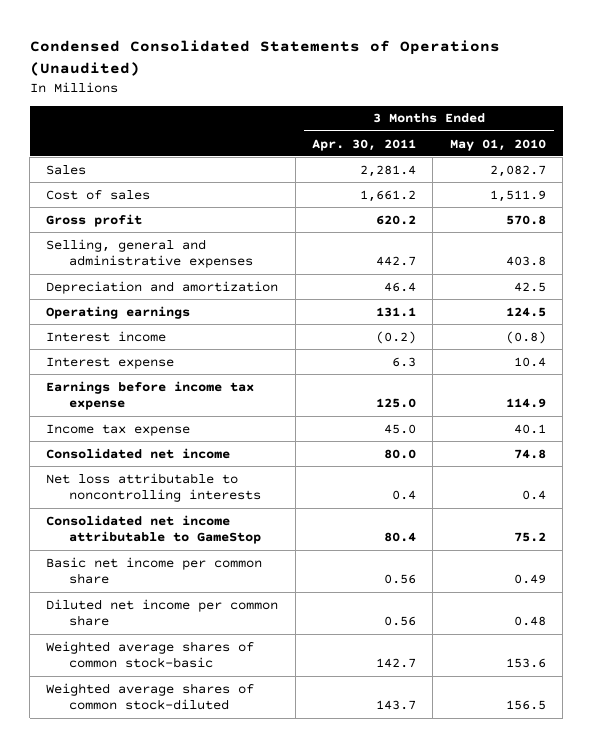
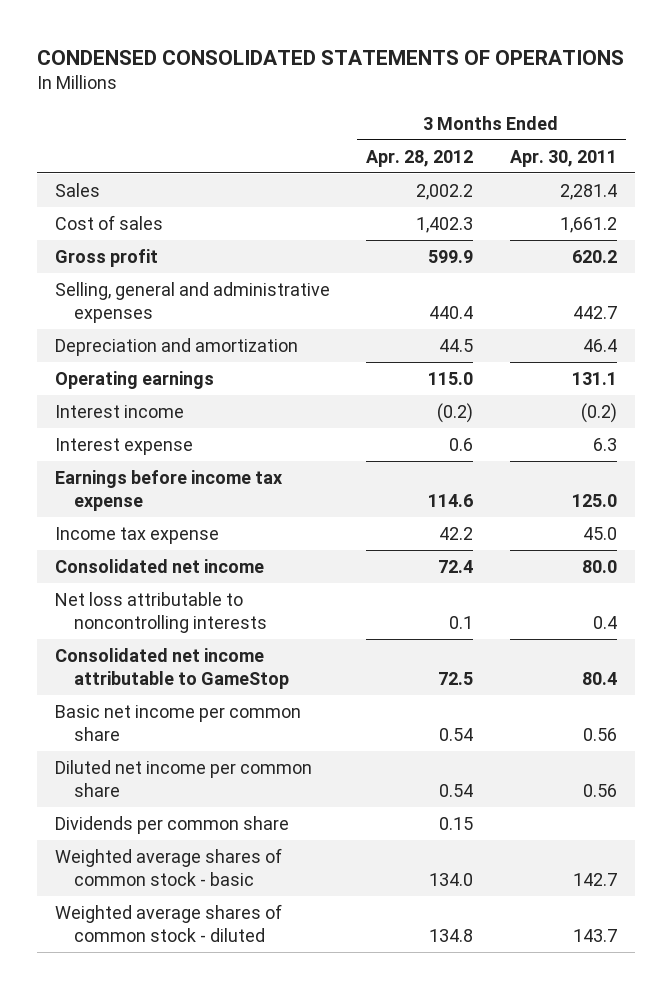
- Condensed Consolidated Statements of Operations (Unaudited)
+ CONDENSED CONSOLIDATED STATEMENTS OF OPERATIONS
- | 3 Months Ended Apr. 30, 2011 | 3 Months Ended May 01, 2010
+ | 3 Months Ended Apr. 28, 2012 | 3 Months Ended Apr. 30, 2011
- Weighted average shares of common stock-basic | 142.7 | 153.6
- Weighted average shares of common stock-diluted | 143.7 | 156.5
+ Dividends per common share | 0.15 |
+ Weighted average shares of common stock - basic | 134.0 | 142.7
+ Weighted average shares of common stock - diluted | 134.8 | 143.7

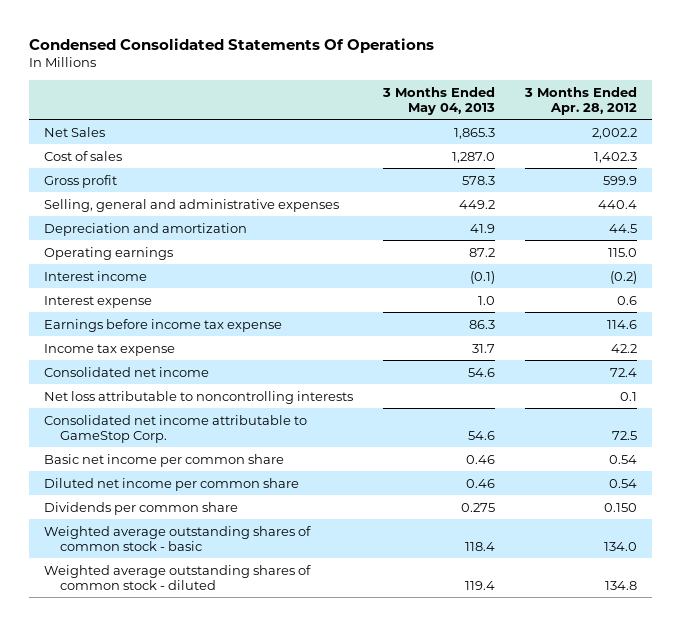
- CONDENSED CONSOLIDATED STATEMENTS OF OPERATIONS
+ Condensed Consolidated Statements Of Operations
- | 3 Months Ended Apr. 28, 2012 | 3 Months Ended Apr. 30, 2011
+ | 3 Months Ended May 04, 2013 | 3 Months Ended Apr. 28, 2012
- Sales | 2,002.2 | 2,281.4
+ Net Sales | 1,865.3 | 2,002.2
- Consolidated net income attributable to GameStop | 72.5 | 80.4
+ Consolidated net income attributable to GameStop Corp. | 54.6 | 72.5
- Dividends per common share | 0.15 |
- Weighted average shares of common stock - basic | 134.0 | 142.7
- Weighted average shares of common stock - diluted | 134.8 | 143.7
+ Dividends per common share | 0.275 | 0.150
+ Weighted average outstanding shares of common stock - basic | 118.4 | 134.0
+ Weighted average outstanding shares of common stock - diluted | 119.4 | 134.8

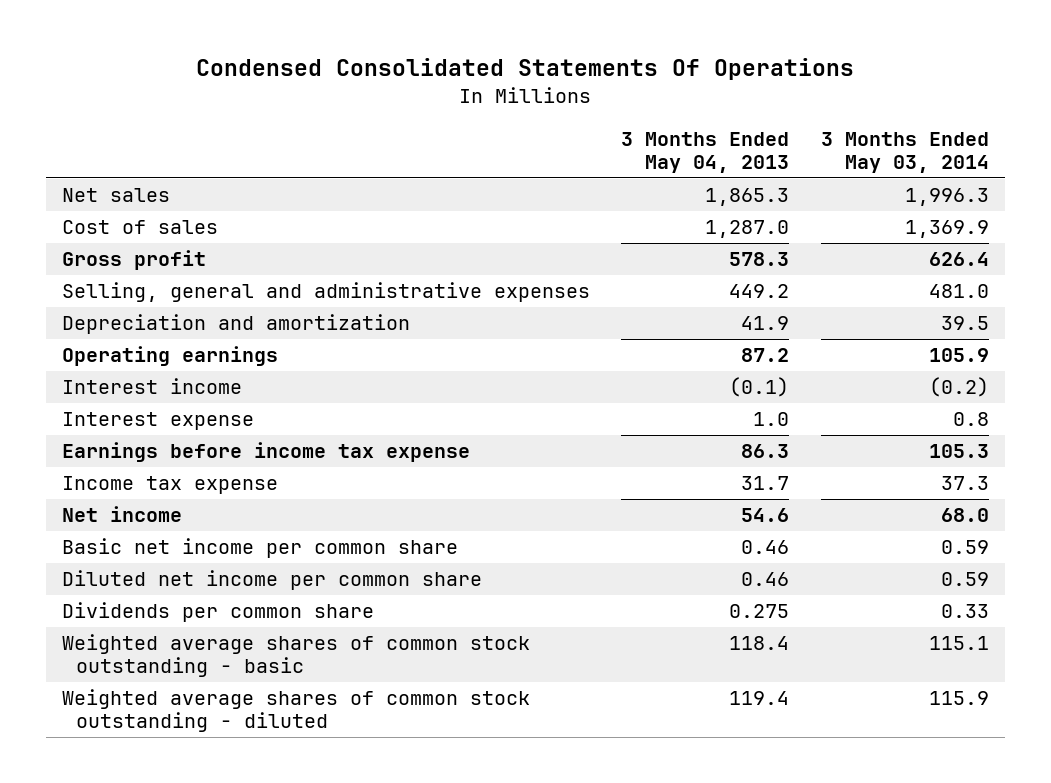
- | 3 Months Ended May 04, 2013 | 3 Months Ended Apr. 28, 2012
+ | 3 Months Ended May 04, 2013 | 3 Months Ended May 03, 2014
- Net Sales | 1,865.3 | 2,002.2
+ Net sales | 1,865.3 | 1,996.3
- Consolidated net income | 54.6 | 72.4
- Net loss attributable to noncontrolling interests | | 0.1
- Consolidated net income attributable to GameStop Corp. | 54.6 | 72.5
+ Net income | 54.6 | 68.0
- Weighted average outstanding shares of common stock - basic | 118.4 | 134.0
- Weighted average outstanding shares of common stock - diluted | 119.4 | 134.8
+ Weighted average shares of common stock outstanding - basic | 118.4 | 115.1
+ Weighted average shares of common stock outstanding - diluted | 119.4 | 115.9

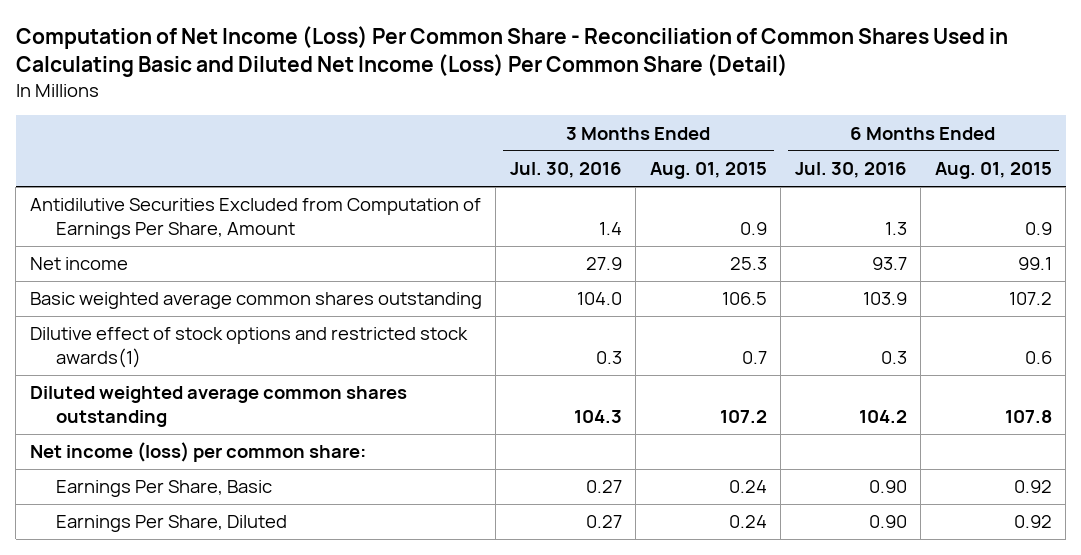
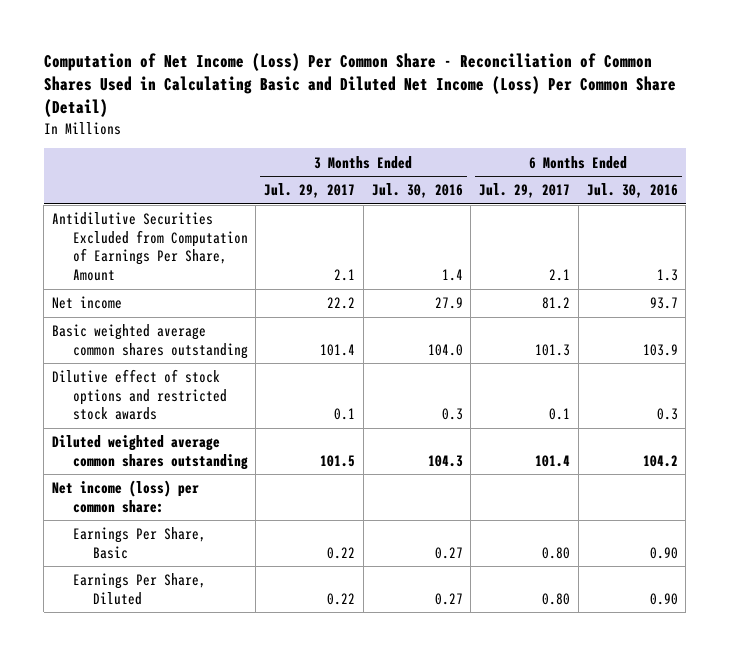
- | 3 Months Ended Jul. 30, 2016 | 3 Months Ended Aug. 01, 2015 | 6 Months Ended Jul. 30, 2016 | 6 Months Ended Aug. 01, 2015
+ | 3 Months Ended Jul. 29, 2017 | 3 Months Ended Jul. 30, 2016 | 6 Months Ended Jul. 29, 2017 | 6 Months Ended Jul. 30, 2016
- Dilutive effect of stock options and restricted stock awards(1) | 0.3 | 0.7 | 0.3 | 0.6
+ Dilutive effect of stock options and restricted stock awards | 0.1 | 0.3 | 0.1 | 0.3

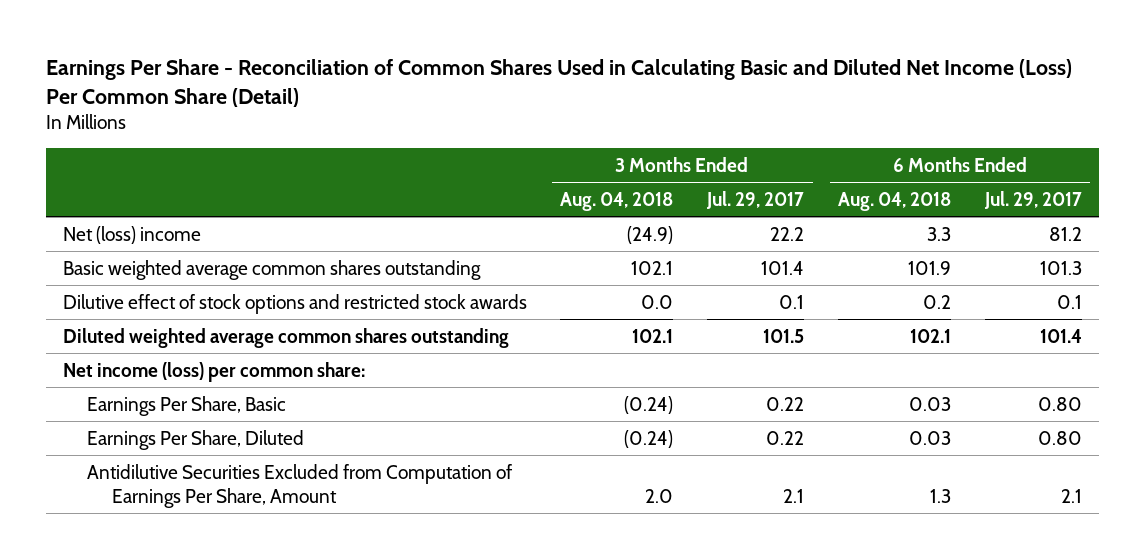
- Computation of Net Income (Loss) Per Common Share - Reconciliation of Common Shares Used in Calculating Basic and Diluted Net Income (Loss) Per Common Share (Detail)
+ Earnings Per Share - Reconciliation of Common Shares Used in Calculating Basic and Diluted Net Income (Loss) Per Common Share (Detail)
- | 3 Months Ended Jul. 29, 2017 | 3 Months Ended Jul. 30, 2016 | 6 Months Ended Jul. 29, 2017 | 6 Months Ended Jul. 30, 2016
+ | 3 Months Ended Aug. 04, 2018 | 3 Months Ended Jul. 29, 2017 | 6 Months Ended Aug. 04, 2018 | 6 Months Ended Jul. 29, 2017
- Net income | 22.2 | 27.9 | 81.2 | 93.7
+ Net (loss) income | (24.9) | 22.2 | 3.3 | 81.2
moved down: Antidilutive Securities Excluded from Computation of Earnings Per Share, Amount | 2.0 | 2.1 | 1.3 | 2.1

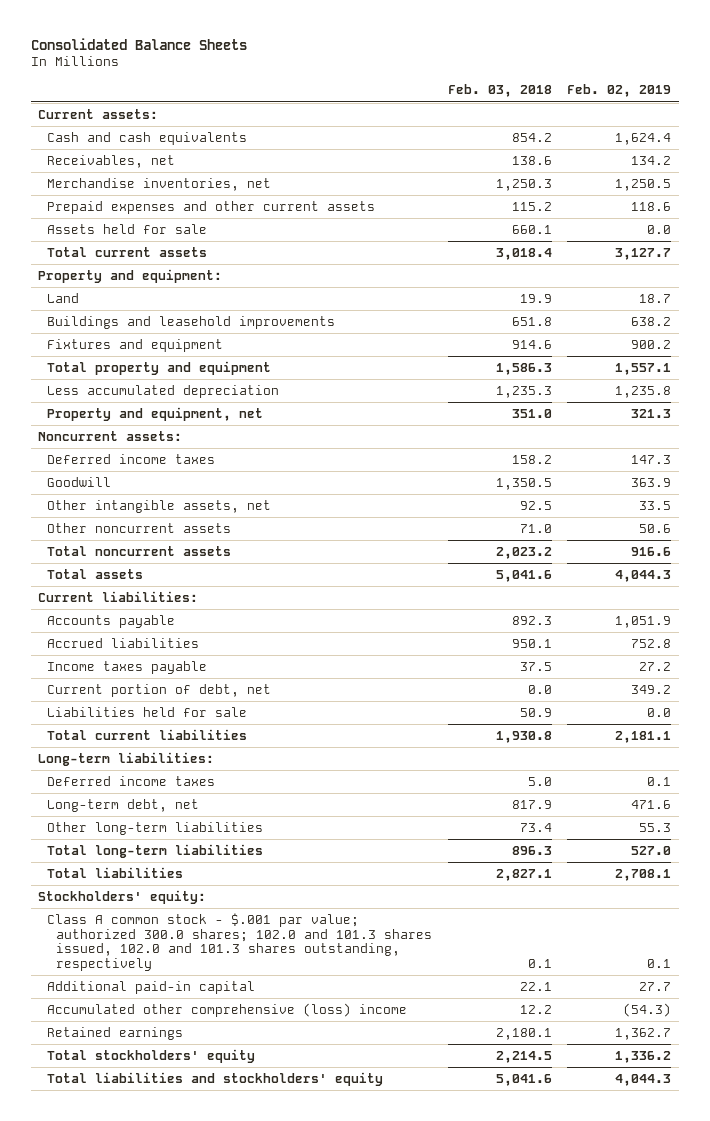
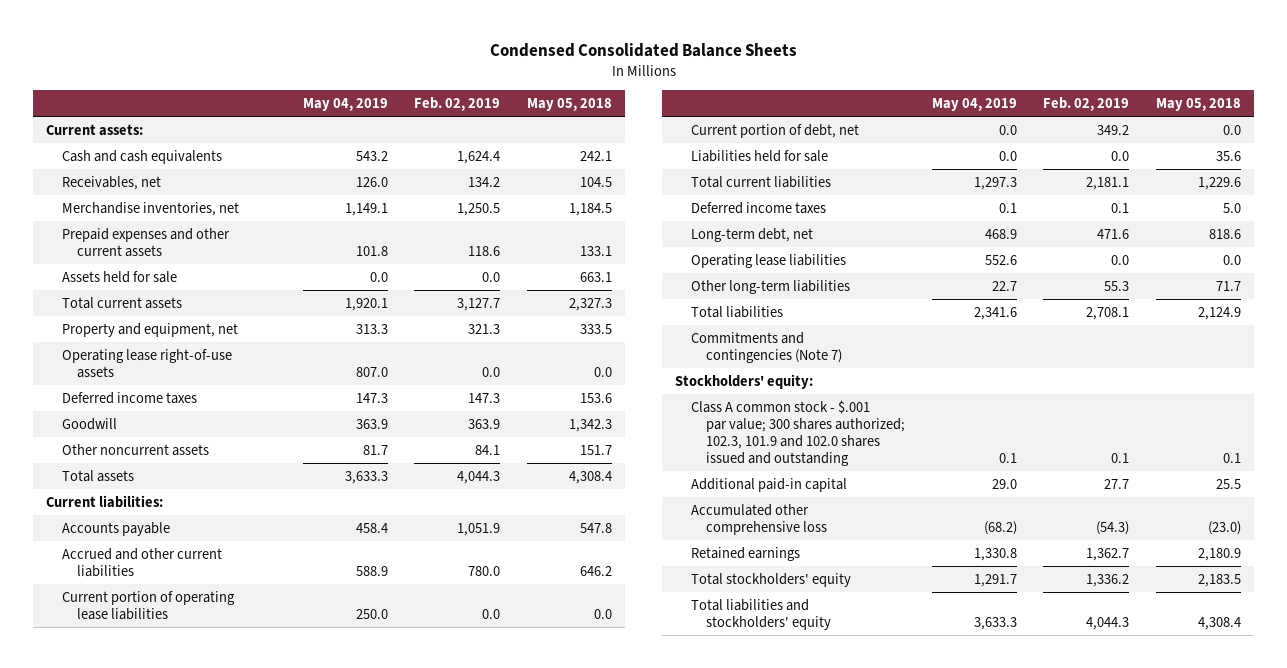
- Consolidated Balance Sheets
+ Condensed Consolidated Balance Sheets
- | Feb. 03, 2018 | Feb. 02, 2019
+ | May 04, 2019 | Feb. 02, 2019 | May 05, 2018
- Property and equipment:
- Land | 19.9 | 18.7
- Buildings and leasehold improvements | 651.8 | 638.2
- Fixtures and equipment | 914.6 | 900.2
- Total property and equipment | 1,586.3 | 1,557.1
- Less accumulated depreciation | 1,235.3 | 1,235.8
- Noncurrent assets:
+ Operating lease right-of-use assets | 807.0 | 0.0 | 0.0
- Other intangible assets, net | 92.5 | 33.5
- Other noncurrent assets | 71.0 | 50.6
- Total noncurrent assets | 2,023.2 | 916.6
+ Other noncurrent assets | 81.7 | 84.1 | 151.7
- Accrued liabilities | 950.1 | 752.8
- Income taxes payable | 37.5 | 27.2
+ Accrued and other current liabilities | 588.9 | 780.0 | 646.2
+ Current portion of operating lease liabilities | 250.0 | 0.0 | 0.0
- Long-term liabilities:
+ Operating lease liabilities | 552.6 | 0.0 | 0.0
- Total long-term liabilities | 896.3 | 527.0
+ Commitments and contingencies (Note 7)
- Class A common stock - $.001 par value; authorized 300.0 shares; 102.0 and 101.3 shares issued, 102.0 and 101.3 shares outstanding, respectively | 0.1 | 0.1
+ Class A common stock - $.001 par value; 300 shares authorized; 102.3, 101.9 and 102.0 shares issued and outstanding | 0.1 | 0.1 | 0.1
- Accumulated other comprehensive (loss) income | 12.2 | (54.3)
+ Accumulated other comprehensive loss | (68.2) | (54.3) | (23.0)

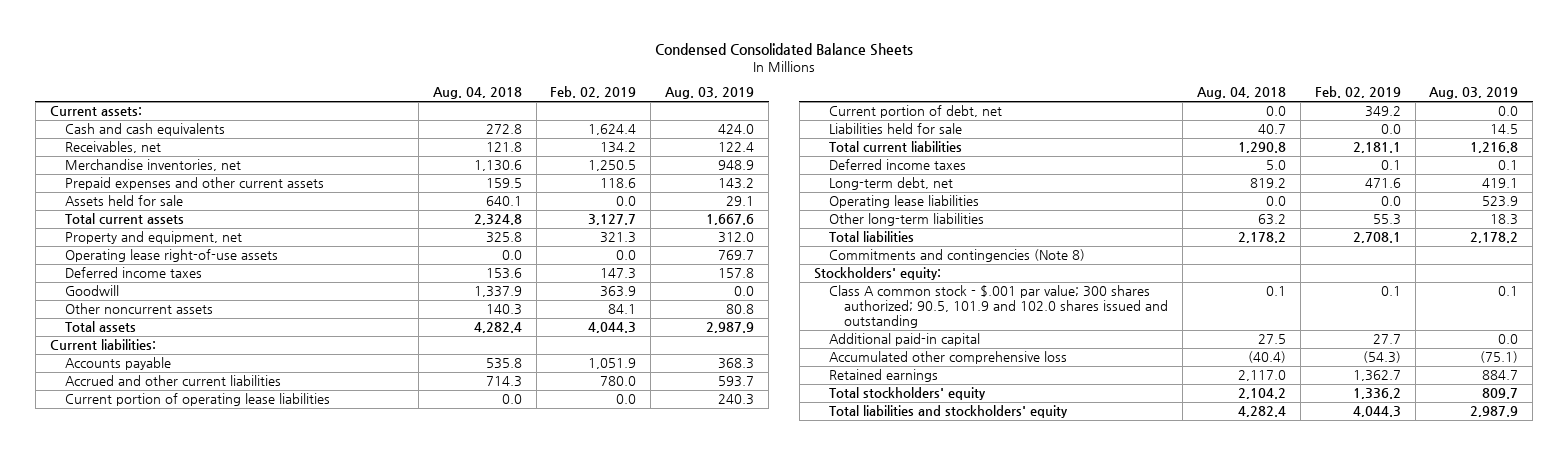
- | May 04, 2019 | Feb. 02, 2019 | May 05, 2018
+ | Aug. 04, 2018 | Feb. 02, 2019 | Aug. 03, 2019
- Commitments and contingencies (Note 7)
+ Commitments and contingencies (Note 8)
- Class A common stock - $.001 par value; 300 shares authorized; 102.3, 101.9 and 102.0 shares issued and outstanding | 0.1 | 0.1 | 0.1
+ Class A common stock - $.001 par value; 300 shares authorized; 90.5, 101.9 and 102.0 shares issued and outstanding | 0.1 | 0.1 | 0.1

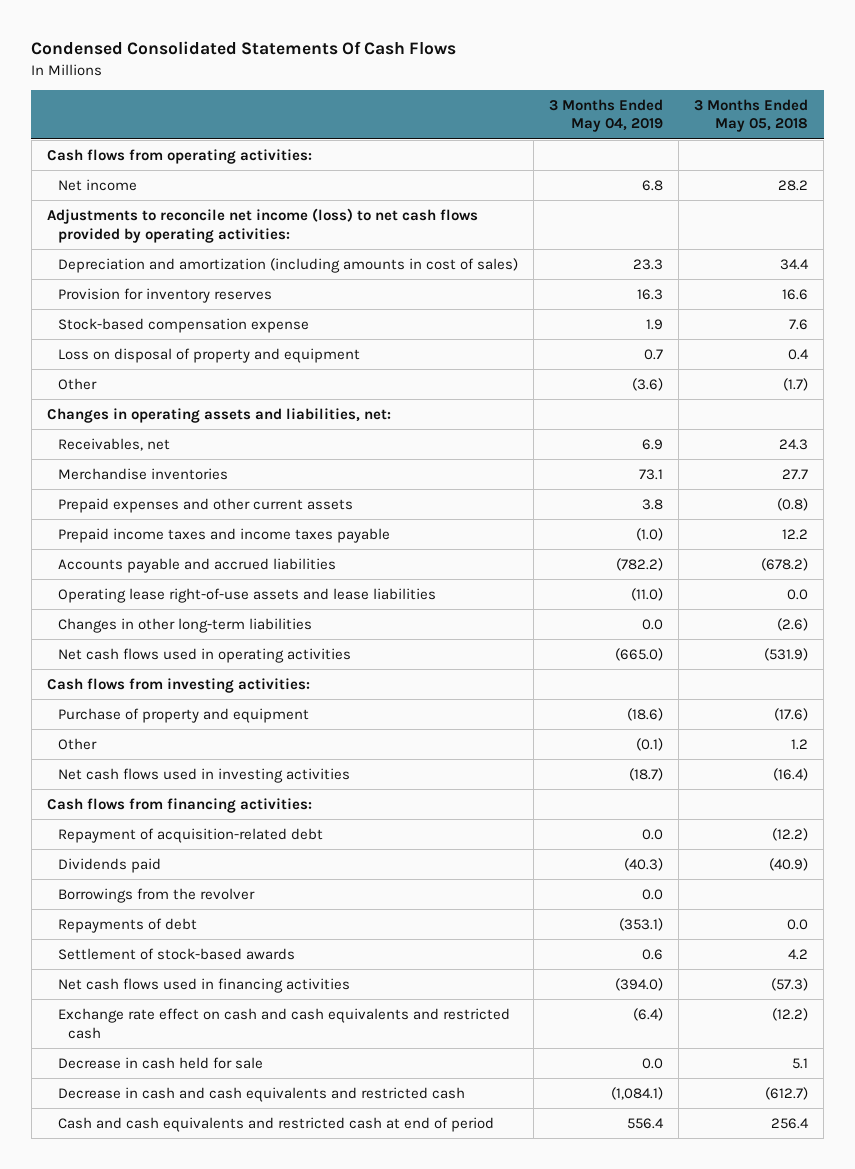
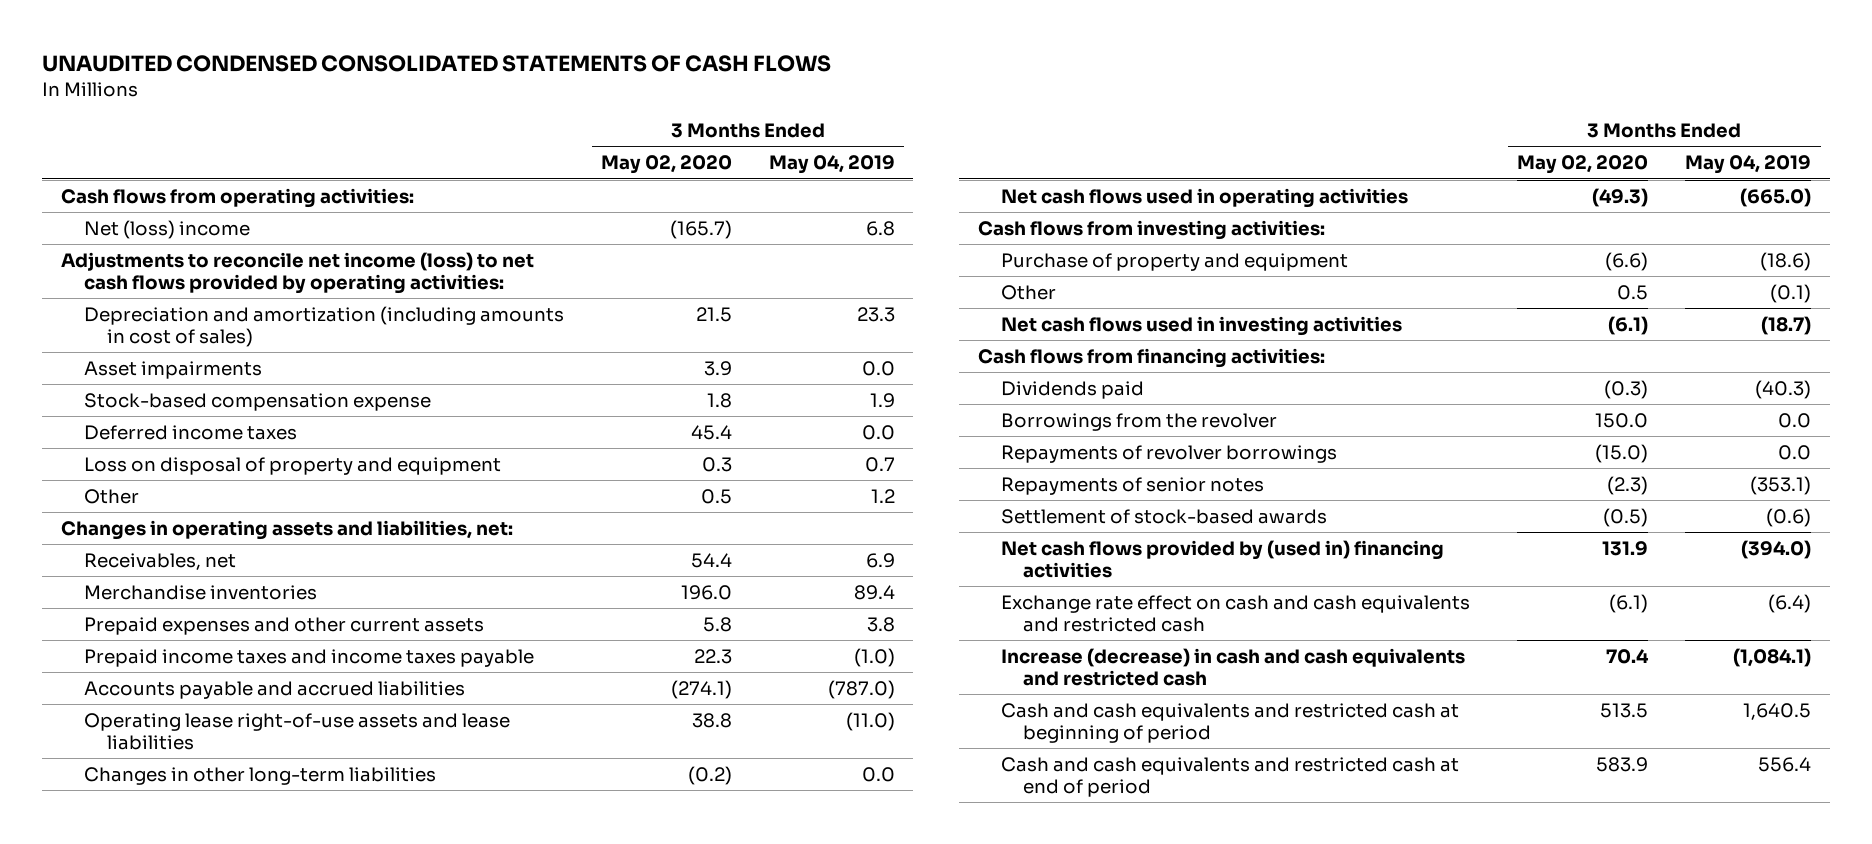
- Condensed Consolidated Statements Of Cash Flows
+ UNAUDITED CONDENSED CONSOLIDATED STATEMENTS OF CASH FLOWS
- | 3 Months Ended May 04, 2019 | 3 Months Ended May 05, 2018
+ | 3 Months Ended May 02, 2020 | 3 Months Ended May 04, 2019
- Net income | 6.8 | 28.2
+ Net (loss) income | (165.7) | 6.8
- Provision for inventory reserves | 16.3 | 16.6
+ Asset impairments | 3.9 | 0.0
+ Deferred income taxes | 45.4 | 0.0
- Other | (3.6) | (1.7)
+ Other | 0.5 | 1.2
- Merchandise inventories | 73.1 | 27.7
+ Merchandise inventories | 196.0 | 89.4
- Accounts payable and accrued liabilities | (782.2) | (678.2)
+ Accounts payable and accrued liabilities | (274.1) | (787.0)
- Repayment of acquisition-related debt | 0.0 | (12.2)
- Repayments of debt | (353.1) | 0.0
- Settlement of stock-based awards | 0.6 | 4.2
- Net cash flows used in financing activities | (394.0) | (57.3)
+ Repayments of revolver borrowings | (15.0) | 0.0
+ Repayments of senior notes | (2.3) | (353.1)
+ Settlement of stock-based awards | (0.5) | (0.6)
+ Net cash flows provided by (used in) financing activities | 131.9 | (394.0)
- Decrease in cash held for sale | 0.0 | 5.1
- Decrease in cash and cash equivalents and restricted cash | (1,084.1) | (612.7)
+ Increase (decrease) in cash and cash equivalents and restricted cash | 70.4 | (1,084.1)
+ Cash and cash equivalents and restricted cash at beginning of period | 513.5 | 1,640.5

